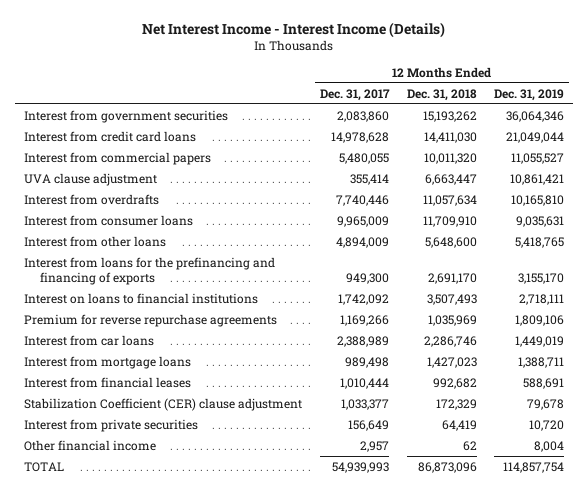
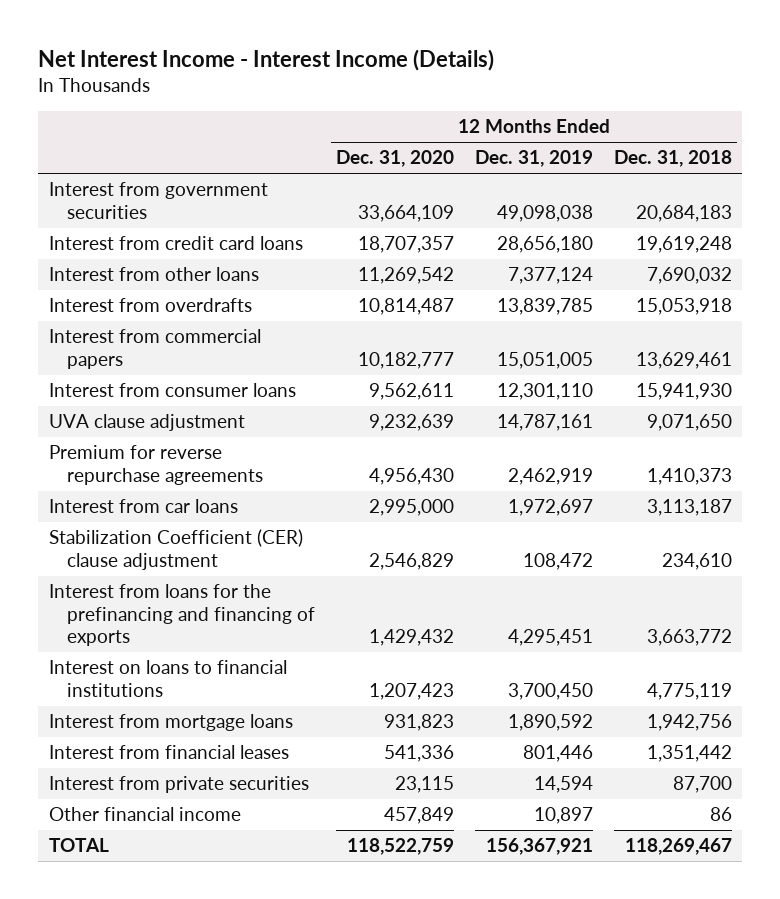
- | 12 Months Ended Dec. 31, 2017 | 12 Months Ended Dec. 31, 2018 | 12 Months Ended Dec. 31, 2019
+ | 12 Months Ended Dec. 31, 2020 | 12 Months Ended Dec. 31, 2019 | 12 Months Ended Dec. 31, 2018
- Interest from government securities | 2,083,860 | 15,193,262 | 36,064,346
- Interest from credit card loans | 14,978,628 | 14,411,030 | 21,049,044
- Interest from commercial papers | 5,480,055 | 10,011,320 | 11,055,527
- UVA clause adjustment | 355,414 | 6,663,447 | 10,861,421
- Interest from overdrafts | 7,740,446 | 11,057,634 | 10,165,810
- Interest from consumer loans | 9,965,009 | 11,709,910 | 9,035,631
- Interest from other loans | 4,894,009 | 5,648,600 | 5,418,765
- Interest from loans for the prefinancing and financing of exports | 949,300 | 2,691,170 | 3,155,170
- Interest on loans to financial institutions | 1,742,092 | 3,507,493 | 2,718,111
- Premium for reverse repurchase agreements | 1,169,266 | 1,035,969 | 1,809,106
- Interest from car loans | 2,388,989 | 2,286,746 | 1,449,019
- Interest from mortgage loans | 989,498 | 1,427,023 | 1,388,711
- Interest from financial leases | 1,010,444 | 992,682 | 588,691
- Stabilization Coefficient (CER) clause adjustment | 1,033,377 | 172,329 | 79,678
- Interest from private securities | 156,649 | 64,419 | 10,720
- Other financial income | 2,957 | 62 | 8,004
- TOTAL | 54,939,993 | 86,873,096 | 114,857,754
+ Interest from government securities | 33,664,109 | 49,098,038 | 20,684,183
+ Interest from credit card loans | 18,707,357 | 28,656,180 | 19,619,248
+ Interest from other loans | 11,269,542 | 7,377,124 | 7,690,032
+ Interest from overdrafts | 10,814,487 | 13,839,785 | 15,053,918
+ Interest from commercial papers | 10,182,777 | 15,051,005 | 13,629,461
+ Interest from consumer loans | 9,562,611 | 12,301,110 | 15,941,930
+ UVA clause adjustment | 9,232,639 | 14,787,161 | 9,071,650
+ Premium for reverse repurchase agreements | 4,956,430 | 2,462,919 | 1,410,373
+ Interest from car loans | 2,995,000 | 1,972,697 | 3,113,187
+ Stabilization Coefficient (CER) clause adjustment | 2,546,829 | 108,472 | 234,610
+ Interest from loans for the prefinancing and financing of exports | 1,429,432 | 4,295,451 | 3,663,772
+ Interest on loans to financial institutions | 1,207,423 | 3,700,450 | 4,775,119
+ Interest from mortgage loans | 931,823 | 1,890,592 | 1,942,756
+ Interest from financial leases | 541,336 | 801,446 | 1,351,442
+ Interest from private securities | 23,115 | 14,594 | 87,700
+ Other financial income | 457,849 | 10,897 | 86
+ TOTAL | 118,522,759 | 156,367,921 | 118,269,467

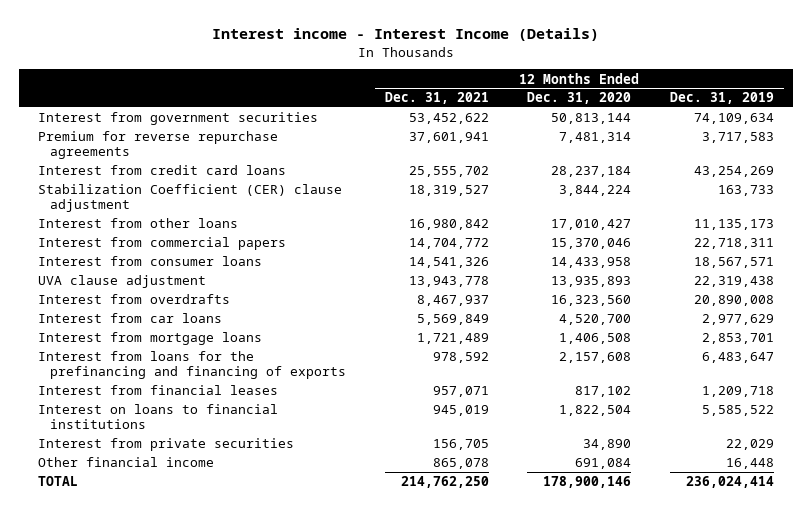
- Net Interest Income - Interest Income (Details)
+ Interest income - Interest Income (Details)
- | 12 Months Ended Dec. 31, 2020 | 12 Months Ended Dec. 31, 2019 | 12 Months Ended Dec. 31, 2018
+ | 12 Months Ended Dec. 31, 2021 | 12 Months Ended Dec. 31, 2020 | 12 Months Ended Dec. 31, 2019
- Interest from government securities | 33,664,109 | 49,098,038 | 20,684,183
- Interest from credit card loans | 18,707,357 | 28,656,180 | 19,619,248
- Interest from other loans | 11,269,542 | 7,377,124 | 7,690,032
- Interest from overdrafts | 10,814,487 | 13,839,785 | 15,053,918
- Interest from commercial papers | 10,182,777 | 15,051,005 | 13,629,461
- Interest from consumer loans | 9,562,611 | 12,301,110 | 15,941,930
- UVA clause adjustment | 9,232,639 | 14,787,161 | 9,071,650
- Premium for reverse repurchase agreements | 4,956,430 | 2,462,919 | 1,410,373
- Interest from car loans | 2,995,000 | 1,972,697 | 3,113,187
- Stabilization Coefficient (CER) clause adjustment | 2,546,829 | 108,472 | 234,610
- Interest from loans for the prefinancing and financing of exports | 1,429,432 | 4,295,451 | 3,663,772
- Interest on loans to financial institutions | 1,207,423 | 3,700,450 | 4,775,119
- Interest from mortgage loans | 931,823 | 1,890,592 | 1,942,756
- Interest from financial leases | 541,336 | 801,446 | 1,351,442
- Interest from private securities | 23,115 | 14,594 | 87,700
- Other financial income | 457,849 | 10,897 | 86
- TOTAL | 118,522,759 | 156,367,921 | 118,269,467
+ Interest from government securities | 53,452,622 | 50,813,144 | 74,109,634
+ Premium for reverse repurchase agreements | 37,601,941 | 7,481,314 | 3,717,583
+ Interest from credit card loans | 25,555,702 | 28,237,184 | 43,254,269
+ Stabilization Coefficient (CER) clause adjustment | 18,319,527 | 3,844,224 | 163,733
+ Interest from other loans | 16,980,842 | 17,010,427 | 11,135,173
+ Interest from commercial papers | 14,704,772 | 15,370,046 | 22,718,311
+ Interest from consumer loans | 14,541,326 | 14,433,958 | 18,567,571
+ UVA clause adjustment | 13,943,778 | 13,935,893 | 22,319,438
+ Interest from overdrafts | 8,467,937 | 16,323,560 | 20,890,008
+ Interest from car loans | 5,569,849 | 4,520,700 | 2,977,629
+ Interest from mortgage loans | 1,721,489 | 1,406,508 | 2,853,701
+ Interest from loans for the prefinancing and financing of exports | 978,592 | 2,157,608 | 6,483,647
+ Interest from financial leases | 957,071 | 817,102 | 1,209,718
+ Interest on loans to financial institutions | 945,019 | 1,822,504 | 5,585,522
+ Interest from private securities | 156,705 | 34,890 | 22,029
+ Other financial income | 865,078 | 691,084 | 16,448
+ TOTAL | 214,762,250 | 178,900,146 | 236,024,414

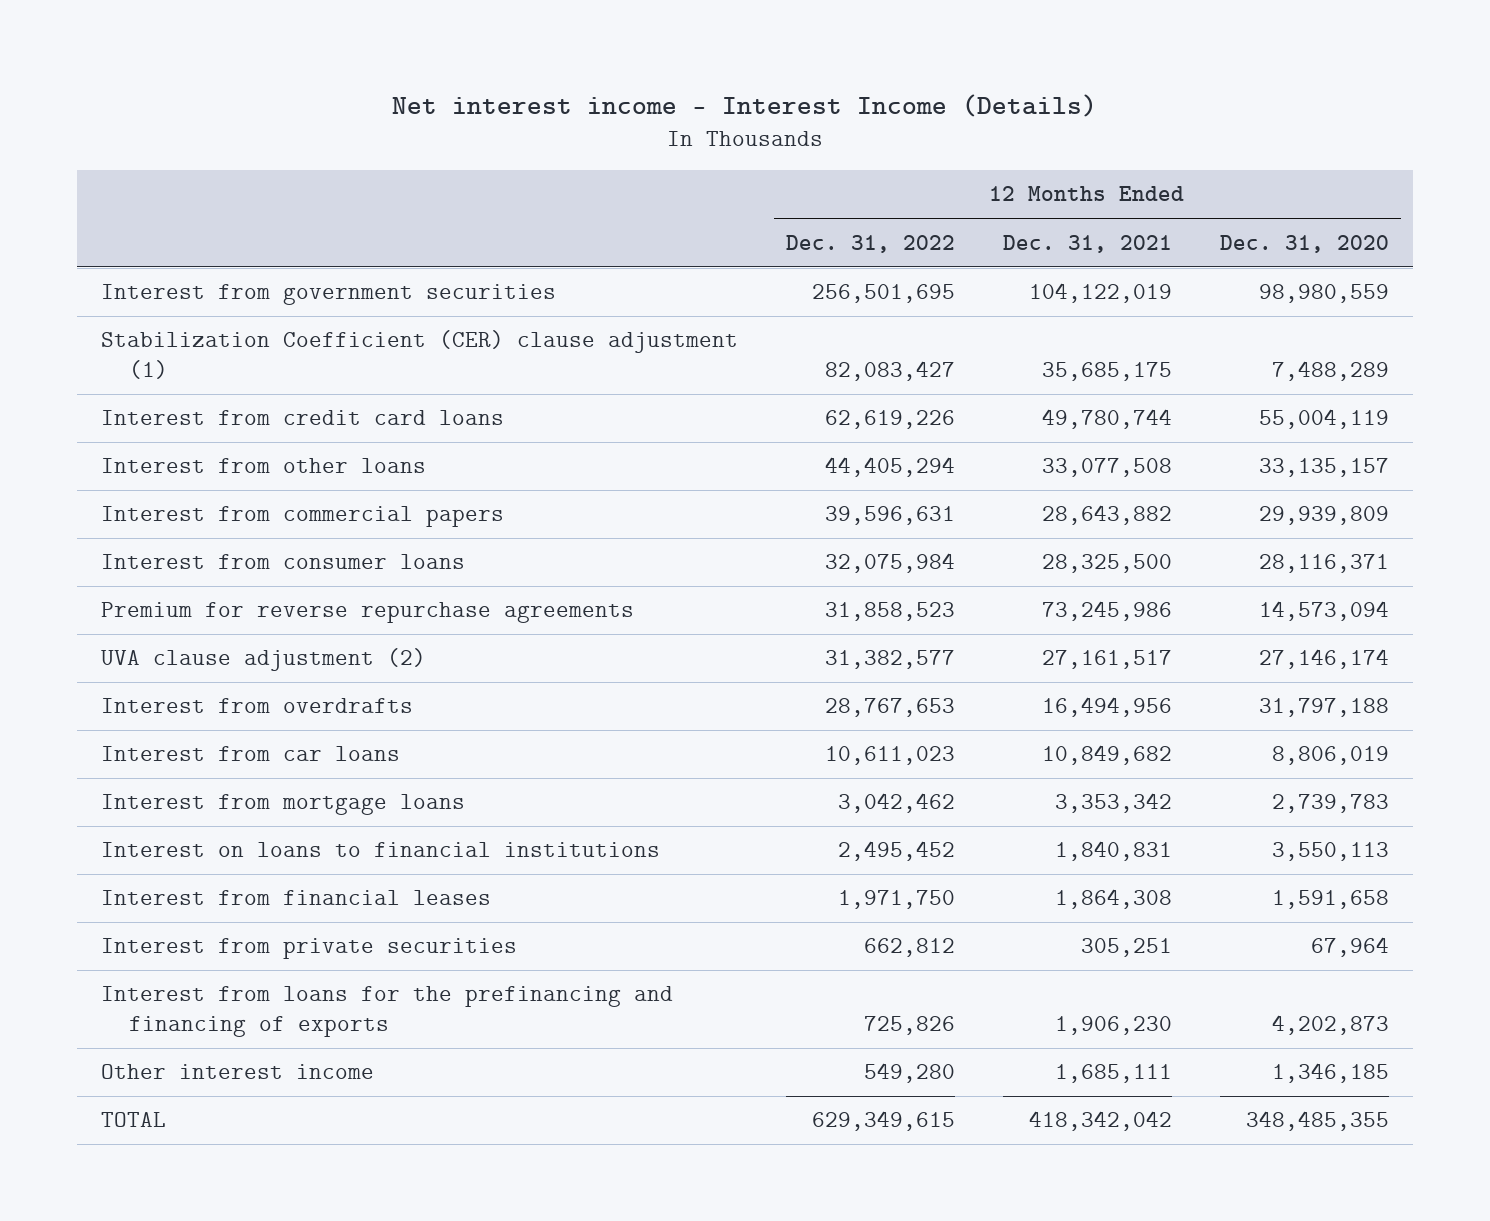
- Interest income - Interest Income (Details)
+ Net interest income - Interest Income (Details)
- | 12 Months Ended Dec. 31, 2021 | 12 Months Ended Dec. 31, 2020 | 12 Months Ended Dec. 31, 2019
+ | 12 Months Ended Dec. 31, 2022 | 12 Months Ended Dec. 31, 2021 | 12 Months Ended Dec. 31, 2020
- Interest from government securities | 53,452,622 | 50,813,144 | 74,109,634
- Premium for reverse repurchase agreements | 37,601,941 | 7,481,314 | 3,717,583
- Interest from credit card loans | 25,555,702 | 28,237,184 | 43,254,269
- Stabilization Coefficient (CER) clause adjustment | 18,319,527 | 3,844,224 | 163,733
- Interest from other loans | 16,980,842 | 17,010,427 | 11,135,173
- Interest from commercial papers | 14,704,772 | 15,370,046 | 22,718,311
- Interest from consumer loans | 14,541,326 | 14,433,958 | 18,567,571
- UVA clause adjustment | 13,943,778 | 13,935,893 | 22,319,438
- Interest from overdrafts | 8,467,937 | 16,323,560 | 20,890,008
- Interest from car loans | 5,569,849 | 4,520,700 | 2,977,629
- Interest from mortgage loans | 1,721,489 | 1,406,508 | 2,853,701
- Interest from loans for the prefinancing and financing of exports | 978,592 | 2,157,608 | 6,483,647
- Interest from financial leases | 957,071 | 817,102 | 1,209,718
- Interest on loans to financial institutions | 945,019 | 1,822,504 | 5,585,522
- Interest from private securities | 156,705 | 34,890 | 22,029
- Other financial income | 865,078 | 691,084 | 16,448
- TOTAL | 214,762,250 | 178,900,146 | 236,024,414
+ Interest from government securities | 256,501,695 | 104,122,019 | 98,980,559
+ Stabilization Coefficient (CER) clause adjustment (1) | 82,083,427 | 35,685,175 | 7,488,289
+ Interest from credit card loans | 62,619,226 | 49,780,744 | 55,004,119
+ Interest from other loans | 44,405,294 | 33,077,508 | 33,135,157
+ Interest from commercial papers | 39,596,631 | 28,643,882 | 29,939,809
+ Interest from consumer loans | 32,075,984 | 28,325,500 | 28,116,371
+ Premium for reverse repurchase agreements | 31,858,523 | 73,245,986 | 14,573,094
+ UVA clause adjustment (2) | 31,382,577 | 27,161,517 | 27,146,174
+ Interest from overdrafts | 28,767,653 | 16,494,956 | 31,797,188
+ Interest from car loans | 10,611,023 | 10,849,682 | 8,806,019
+ Interest from mortgage loans | 3,042,462 | 3,353,342 | 2,739,783
+ Interest on loans to financial institutions | 2,495,452 | 1,840,831 | 3,550,113
+ Interest from financial leases | 1,971,750 | 1,864,308 | 1,591,658
+ Interest from private securities | 662,812 | 305,251 | 67,964
+ Interest from loans for the prefinancing and financing of exports | 725,826 | 1,906,230 | 4,202,873
+ Other interest income | 549,280 | 1,685,111 | 1,346,185
+ TOTAL | 629,349,615 | 418,342,042 | 348,485,355

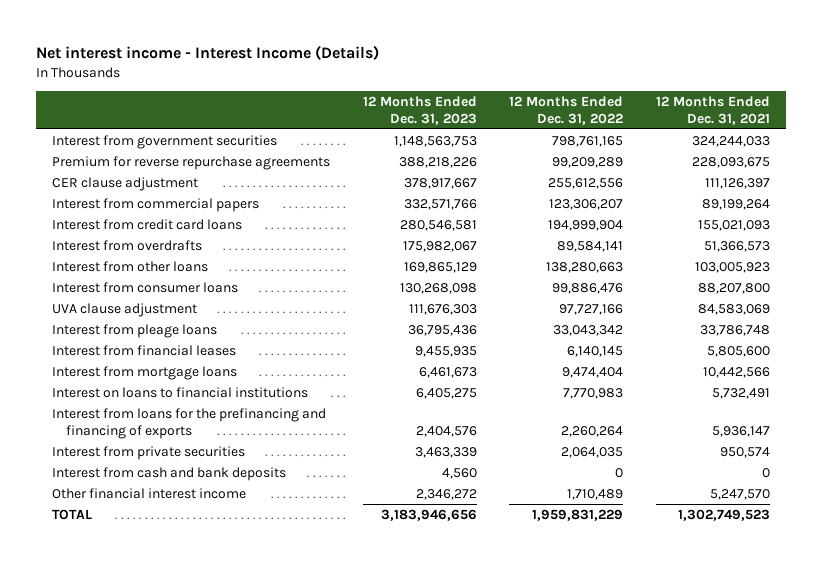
- | 12 Months Ended Dec. 31, 2022 | 12 Months Ended Dec. 31, 2021 | 12 Months Ended Dec. 31, 2020
+ | 12 Months Ended Dec. 31, 2023 | 12 Months Ended Dec. 31, 2022 | 12 Months Ended Dec. 31, 2021
- Interest from government securities | 256,501,695 | 104,122,019 | 98,980,559
- Stabilization Coefficient (CER) clause adjustment (1) | 82,083,427 | 35,685,175 | 7,488,289
- Interest from credit card loans | 62,619,226 | 49,780,744 | 55,004,119
- Interest from other loans | 44,405,294 | 33,077,508 | 33,135,157
- Interest from commercial papers | 39,596,631 | 28,643,882 | 29,939,809
- Interest from consumer loans | 32,075,984 | 28,325,500 | 28,116,371
- Premium for reverse repurchase agreements | 31,858,523 | 73,245,986 | 14,573,094
- UVA clause adjustment (2) | 31,382,577 | 27,161,517 | 27,146,174
- Interest from overdrafts | 28,767,653 | 16,494,956 | 31,797,188
- Interest from car loans | 10,611,023 | 10,849,682 | 8,806,019
- Interest from mortgage loans | 3,042,462 | 3,353,342 | 2,739,783
- Interest on loans to financial institutions | 2,495,452 | 1,840,831 | 3,550,113
- Interest from financial leases | 1,971,750 | 1,864,308 | 1,591,658
- Interest from private securities | 662,812 | 305,251 | 67,964
- Interest from loans for the prefinancing and financing of exports | 725,826 | 1,906,230 | 4,202,873
- Other interest income | 549,280 | 1,685,111 | 1,346,185
- TOTAL | 629,349,615 | 418,342,042 | 348,485,355
+ Interest from government securities | 1,148,563,753 | 798,761,165 | 324,244,033
+ Premium for reverse repurchase agreements | 388,218,226 | 99,209,289 | 228,093,675
+ CER clause adjustment | 378,917,667 | 255,612,556 | 111,126,397
+ Interest from commercial papers | 332,571,766 | 123,306,207 | 89,199,264
+ Interest from credit card loans | 280,546,581 | 194,999,904 | 155,021,093
+ Interest from overdrafts | 175,982,067 | 89,584,141 | 51,366,573
+ Interest from other loans | 169,865,129 | 138,280,663 | 103,005,923
+ Interest from consumer loans | 130,268,098 | 99,886,476 | 88,207,800
+ UVA clause adjustment | 111,676,303 | 97,727,166 | 84,583,069
+ Interest from pleage loans | 36,795,436 | 33,043,342 | 33,786,748
+ Interest from financial leases | 9,455,935 | 6,140,145 | 5,805,600
+ Interest from mortgage loans | 6,461,673 | 9,474,404 | 10,442,566
+ Interest on loans to financial institutions | 6,405,275 | 7,770,983 | 5,732,491
+ Interest from loans for the prefinancing and financing of exports | 2,404,576 | 2,260,264 | 5,936,147
+ Interest from private securities | 3,463,339 | 2,064,035 | 950,574
+ Interest from cash and bank deposits | 4,560 | 0 | 0
+ Other financial interest income | 2,346,272 | 1,710,489 | 5,247,570
+ TOTAL | 3,183,946,656 | 1,959,831,229 | 1,302,749,523

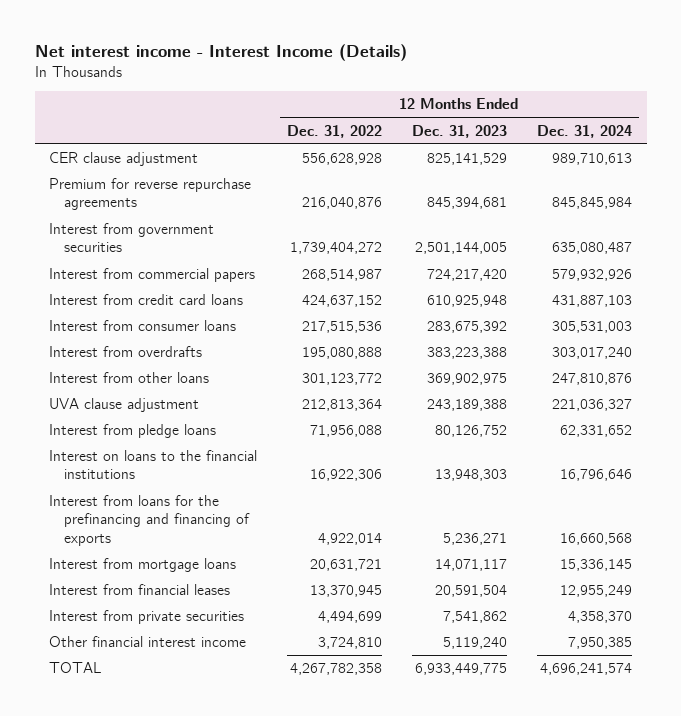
- | 12 Months Ended Dec. 31, 2023 | 12 Months Ended Dec. 31, 2022 | 12 Months Ended Dec. 31, 2021
+ | 12 Months Ended Dec. 31, 2022 | 12 Months Ended Dec. 31, 2023 | 12 Months Ended Dec. 31, 2024
- Interest from government securities | 1,148,563,753 | 798,761,165 | 324,244,033
- Premium for reverse repurchase agreements | 388,218,226 | 99,209,289 | 228,093,675
- CER clause adjustment | 378,917,667 | 255,612,556 | 111,126,397
- Interest from commercial papers | 332,571,766 | 123,306,207 | 89,199,264
- Interest from credit card loans | 280,546,581 | 194,999,904 | 155,021,093
- Interest from overdrafts | 175,982,067 | 89,584,141 | 51,366,573
- Interest from other loans | 169,865,129 | 138,280,663 | 103,005,923
- Interest from consumer loans | 130,268,098 | 99,886,476 | 88,207,800
- UVA clause adjustment | 111,676,303 | 97,727,166 | 84,583,069
- Interest from pleage loans | 36,795,436 | 33,043,342 | 33,786,748
- Interest from financial leases | 9,455,935 | 6,140,145 | 5,805,600
- Interest from mortgage loans | 6,461,673 | 9,474,404 | 10,442,566
- Interest on loans to financial institutions | 6,405,275 | 7,770,983 | 5,732,491
- Interest from loans for the prefinancing and financing of exports | 2,404,576 | 2,260,264 | 5,936,147
- Interest from private securities | 3,463,339 | 2,064,035 | 950,574
- Interest from cash and bank deposits | 4,560 | 0 | 0
- Other financial interest income | 2,346,272 | 1,710,489 | 5,247,570
- TOTAL | 3,183,946,656 | 1,959,831,229 | 1,302,749,523
+ CER clause adjustment | 556,628,928 | 825,141,529 | 989,710,613
+ Premium for reverse repurchase agreements | 216,040,876 | 845,394,681 | 845,845,984
+ Interest from government securities | 1,739,404,272 | 2,501,144,005 | 635,080,487
+ Interest from commercial papers | 268,514,987 | 724,217,420 | 579,932,926
+ Interest from credit card loans | 424,637,152 | 610,925,948 | 431,887,103
+ Interest from consumer loans | 217,515,536 | 283,675,392 | 305,531,003
+ Interest from overdrafts | 195,080,888 | 383,223,388 | 303,017,240
+ Interest from other loans | 301,123,772 | 369,902,975 | 247,810,876
+ UVA clause adjustment | 212,813,364 | 243,189,388 | 221,036,327
+ Interest from pledge loans | 71,956,088 | 80,126,752 | 62,331,652
+ Interest on loans to the financial institutions | 16,922,306 | 13,948,303 | 16,796,646
+ Interest from loans for the prefinancing and financing of exports | 4,922,014 | 5,236,271 | 16,660,568
+ Interest from mortgage loans | 20,631,721 | 14,071,117 | 15,336,145
+ Interest from financial leases | 13,370,945 | 20,591,504 | 12,955,249
+ Interest from private securities | 4,494,699 | 7,541,862 | 4,358,370
+ Other financial interest income | 3,724,810 | 5,119,240 | 7,950,385
+ TOTAL | 4,267,782,358 | 6,933,449,775 | 4,696,241,574

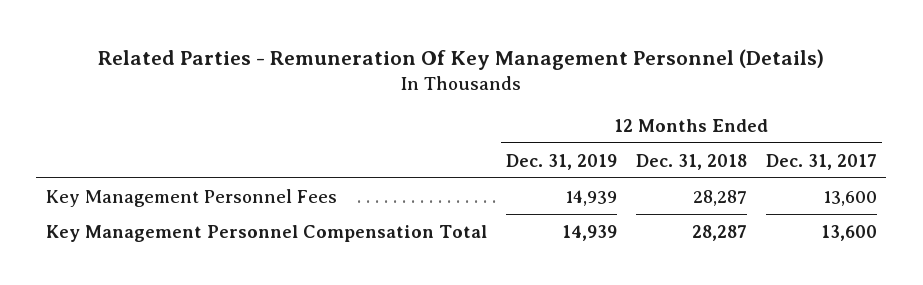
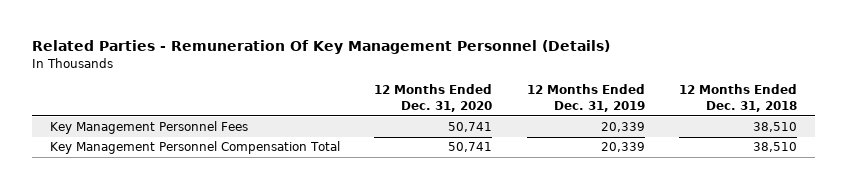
- | 12 Months Ended Dec. 31, 2019 | 12 Months Ended Dec. 31, 2018 | 12 Months Ended Dec. 31, 2017
+ | 12 Months Ended Dec. 31, 2020 | 12 Months Ended Dec. 31, 2019 | 12 Months Ended Dec. 31, 2018
- Key Management Personnel Fees | 14,939 | 28,287 | 13,600
- Key Management Personnel Compensation Total | 14,939 | 28,287 | 13,600
+ Key Management Personnel Fees | 50,741 | 20,339 | 38,510
+ Key Management Personnel Compensation Total | 50,741 | 20,339 | 38,510

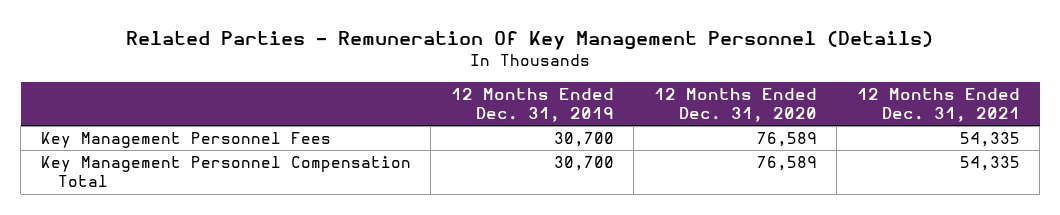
- | 12 Months Ended Dec. 31, 2020 | 12 Months Ended Dec. 31, 2019 | 12 Months Ended Dec. 31, 2018
+ | 12 Months Ended Dec. 31, 2019 | 12 Months Ended Dec. 31, 2020 | 12 Months Ended Dec. 31, 2021
- Key Management Personnel Fees | 50,741 | 20,339 | 38,510
- Key Management Personnel Compensation Total | 50,741 | 20,339 | 38,510
+ Key Management Personnel Fees | 30,700 | 76,589 | 54,335
+ Key Management Personnel Compensation Total | 30,700 | 76,589 | 54,335

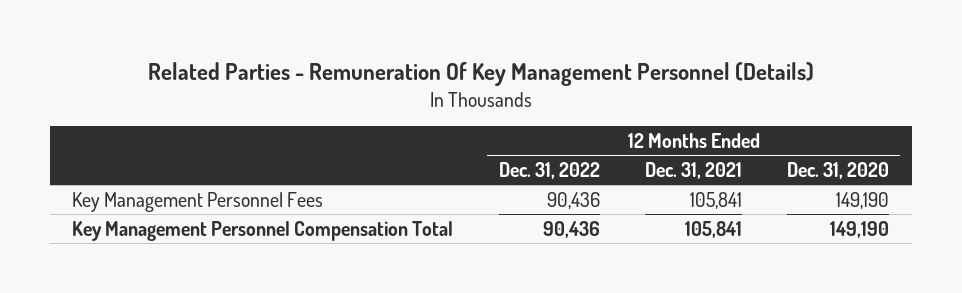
- | 12 Months Ended Dec. 31, 2019 | 12 Months Ended Dec. 31, 2020 | 12 Months Ended Dec. 31, 2021
+ | 12 Months Ended Dec. 31, 2022 | 12 Months Ended Dec. 31, 2021 | 12 Months Ended Dec. 31, 2020
- Key Management Personnel Fees | 30,700 | 76,589 | 54,335
- Key Management Personnel Compensation Total | 30,700 | 76,589 | 54,335
+ Key Management Personnel Fees | 90,436 | 105,841 | 149,190
+ Key Management Personnel Compensation Total | 90,436 | 105,841 | 149,190

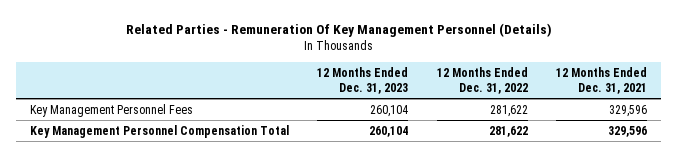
- | 12 Months Ended Dec. 31, 2022 | 12 Months Ended Dec. 31, 2021 | 12 Months Ended Dec. 31, 2020
+ | 12 Months Ended Dec. 31, 2023 | 12 Months Ended Dec. 31, 2022 | 12 Months Ended Dec. 31, 2021
- Key Management Personnel Fees | 90,436 | 105,841 | 149,190
- Key Management Personnel Compensation Total | 90,436 | 105,841 | 149,190
+ Key Management Personnel Fees | 260,104 | 281,622 | 329,596
+ Key Management Personnel Compensation Total | 260,104 | 281,622 | 329,596

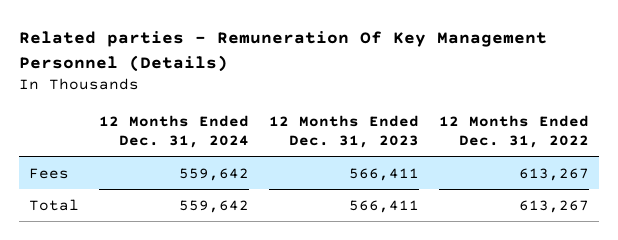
- Related Parties - Remuneration Of Key Management Personnel (Details)
+ Related parties - Remuneration Of Key Management Personnel (Details)
- | 12 Months Ended Dec. 31, 2023 | 12 Months Ended Dec. 31, 2022 | 12 Months Ended Dec. 31, 2021
+ | 12 Months Ended Dec. 31, 2024 | 12 Months Ended Dec. 31, 2023 | 12 Months Ended Dec. 31, 2022
- Key Management Personnel Fees | 260,104 | 281,622 | 329,596
- Key Management Personnel Compensation Total | 260,104 | 281,622 | 329,596
+ Fees | 559,642 | 566,411 | 613,267
+ Total | 559,642 | 566,411 | 613,267

